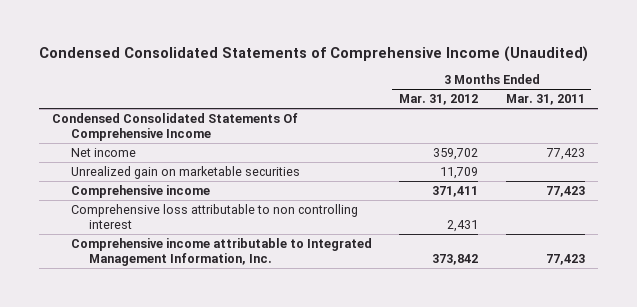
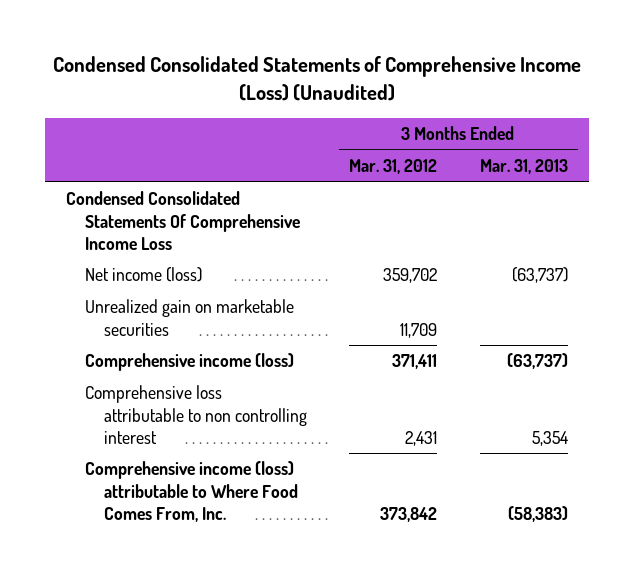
- Condensed Consolidated Statements of Comprehensive Income (Unaudited)
+ Condensed Consolidated Statements of Comprehensive Income (Loss) (Unaudited)
- | 3 Months Ended Mar. 31, 2012 | 3 Months Ended Mar. 31, 2011
+ | 3 Months Ended Mar. 31, 2012 | 3 Months Ended Mar. 31, 2013
- Condensed Consolidated Statements Of Comprehensive Income
- Net income | 359,702 | 77,423
+ Condensed Consolidated Statements Of Comprehensive Income Loss
+ Net income (loss) | 359,702 | (63,737)
- Comprehensive income | 371,411 | 77,423
+ Comprehensive income (loss) | 371,411 | (63,737)
- Comprehensive income attributable to Integrated Management Information, Inc. | 373,842 | 77,423
+ Comprehensive income (loss) attributable to Where Food Comes From, Inc. | 373,842 | (58,383)

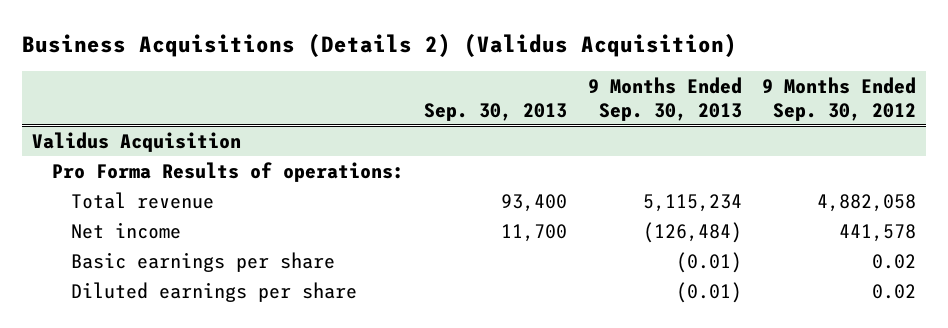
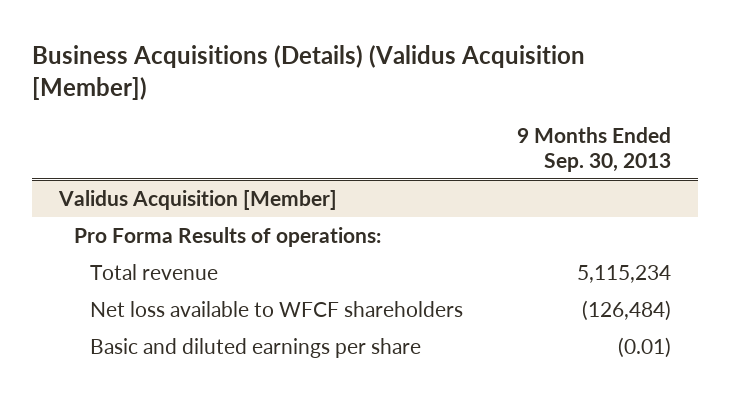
- Business Acquisitions (Details 2) (Validus Acquisition)
+ Business Acquisitions (Details) (Validus Acquisition [Member])
- | Sep. 30, 2013 | 9 Months Ended Sep. 30, 2013 | 9 Months Ended Sep. 30, 2012
+ | 9 Months Ended Sep. 30, 2013
- Validus Acquisition
+ Validus Acquisition [Member]
- Net income | 11,700 | (126,484) | 441,578
- Basic earnings per share | | (0.01) | 0.02
- Diluted earnings per share | | (0.01) | 0.02
+ Net loss available to WFCF shareholders | (126,484)
+ Basic and diluted earnings per share | (0.01)

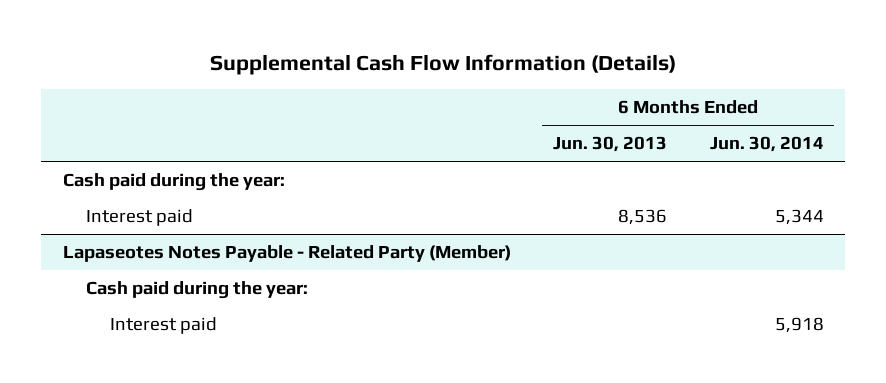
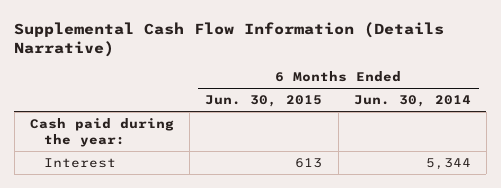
- Supplemental Cash Flow Information (Details)
+ Supplemental Cash Flow Information (Details Narrative)
- | 6 Months Ended Jun. 30, 2013 | 6 Months Ended Jun. 30, 2014
+ | 6 Months Ended Jun. 30, 2015 | 6 Months Ended Jun. 30, 2014
- Interest paid | 8,536 | 5,344
- Lapaseotes Notes Payable - Related Party (Member)
- Cash paid during the year:
- Interest paid | | 5,918
+ Interest | 613 | 5,344

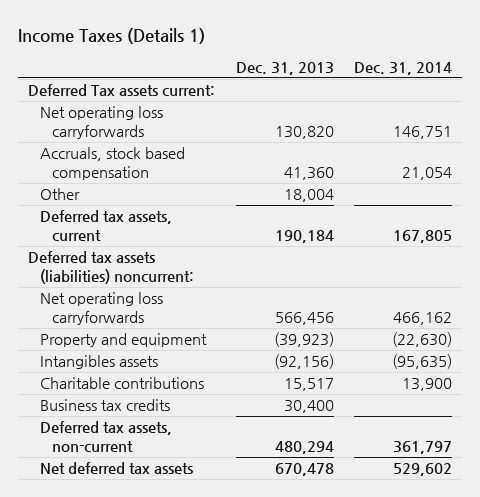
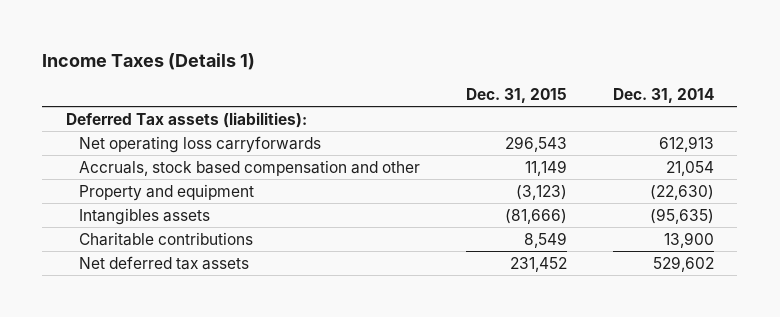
- | Dec. 31, 2013 | Dec. 31, 2014
+ | Dec. 31, 2015 | Dec. 31, 2014
- Deferred Tax assets current:
- Net operating loss carryforwards | 130,820 | 146,751
- Accruals, stock based compensation | 41,360 | 21,054
- Other | 18,004 |
- Deferred tax assets, current | 190,184 | 167,805
- Deferred tax assets (liabilities) noncurrent:
- Net operating loss carryforwards | 566,456 | 466,162
+ Deferred Tax assets (liabilities):
+ Net operating loss carryforwards | 296,543 | 612,913
+ Accruals, stock based compensation and other | 11,149 | 21,054
- Business tax credits | 30,400 |
- Deferred tax assets, non-current | 480,294 | 361,797

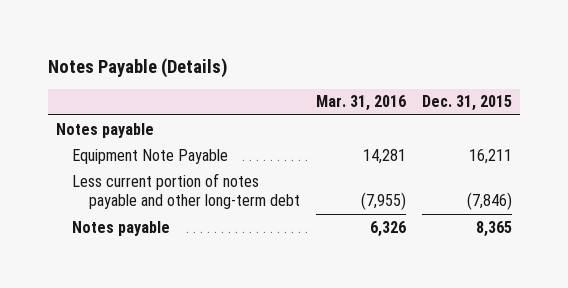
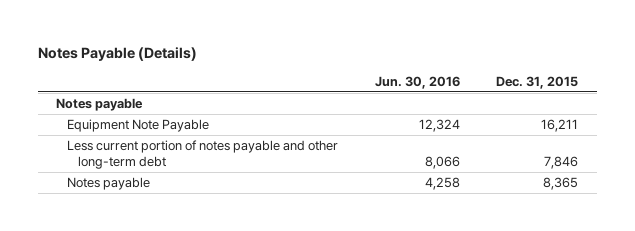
- | Mar. 31, 2016 | Dec. 31, 2015
+ | Jun. 30, 2016 | Dec. 31, 2015
- Less current portion of notes payable and other long-term debt | (7,955) | (7,846)
+ Less current portion of notes payable and other long-term debt | 8,066 | 7,846

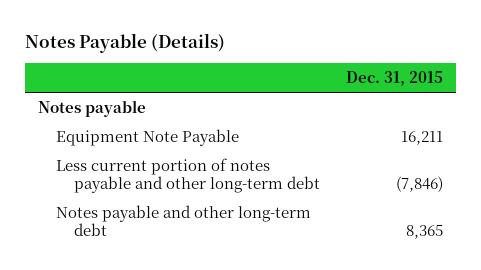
- | Jun. 30, 2016 | Dec. 31, 2015
+ | Dec. 31, 2015
- Less current portion of notes payable and other long-term debt | 8,066 | 7,846
- Notes payable | 4,258 | 8,365
+ Less current portion of notes payable and other long-term debt | (7,846)
+ Notes payable and other long-term debt | 8,365

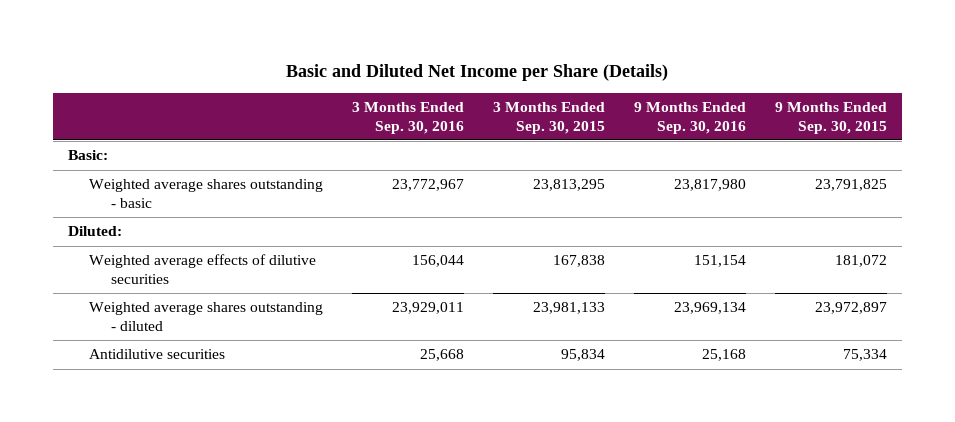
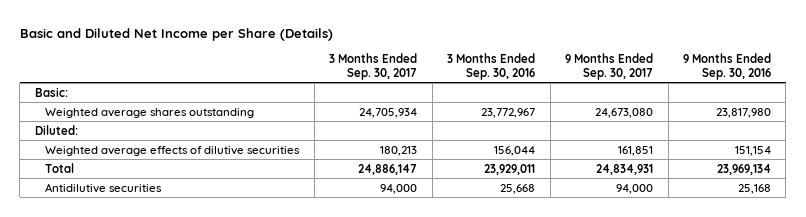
- | 3 Months Ended Sep. 30, 2016 | 3 Months Ended Sep. 30, 2015 | 9 Months Ended Sep. 30, 2016 | 9 Months Ended Sep. 30, 2015
+ | 3 Months Ended Sep. 30, 2017 | 3 Months Ended Sep. 30, 2016 | 9 Months Ended Sep. 30, 2017 | 9 Months Ended Sep. 30, 2016
- Weighted average shares outstanding - basic | 23,772,967 | 23,813,295 | 23,817,980 | 23,791,825
+ Weighted average shares outstanding | 24,705,934 | 23,772,967 | 24,673,080 | 23,817,980
- Weighted average shares outstanding - diluted | 23,929,011 | 23,981,133 | 23,969,134 | 23,972,897
+ Total | 24,886,147 | 23,929,011 | 24,834,931 | 23,969,134

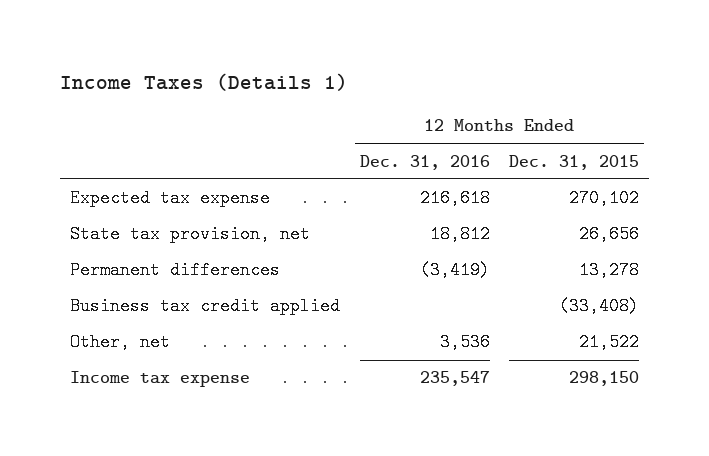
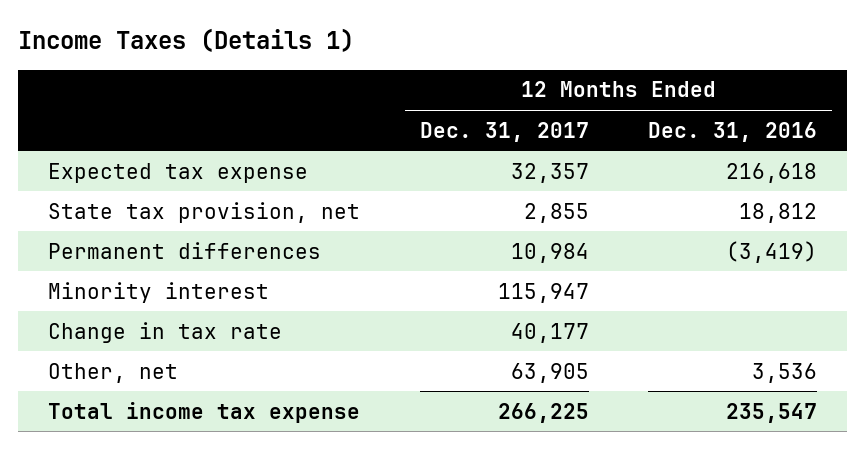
- | 12 Months Ended Dec. 31, 2016 | 12 Months Ended Dec. 31, 2015
+ | 12 Months Ended Dec. 31, 2017 | 12 Months Ended Dec. 31, 2016
- Business tax credit applied | | (33,408)
+ Minority interest | 115,947 |
+ Change in tax rate | 40,177 |
- Income tax expense | 235,547 | 298,150
+ Total income tax expense | 266,225 | 235,547

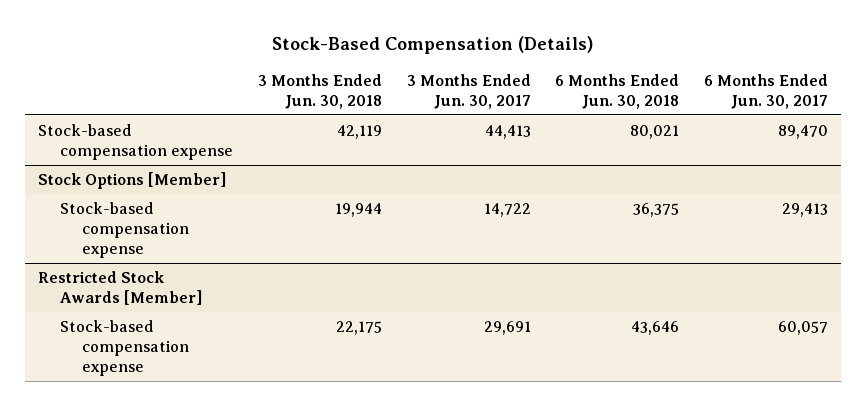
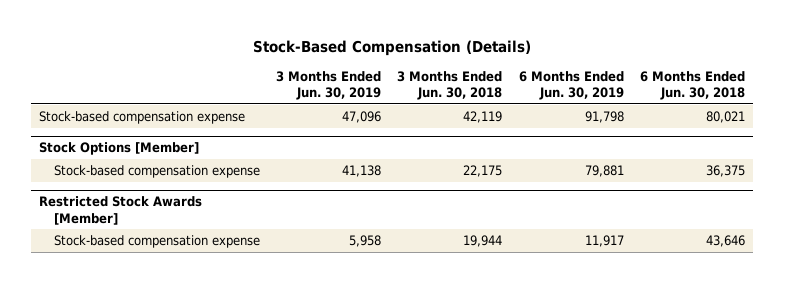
- | 3 Months Ended Jun. 30, 2018 | 3 Months Ended Jun. 30, 2017 | 6 Months Ended Jun. 30, 2018 | 6 Months Ended Jun. 30, 2017
+ | 3 Months Ended Jun. 30, 2019 | 3 Months Ended Jun. 30, 2018 | 6 Months Ended Jun. 30, 2019 | 6 Months Ended Jun. 30, 2018
@ Stock Options [Member]
- Stock-based compensation expense | 19,944 | 14,722 | 36,375 | 29,413
+ Stock-based compensation expense | 41,138 | 22,175 | 79,881 | 36,375
@ Restricted Stock Awards [Member]
- Stock-based compensation expense | 22,175 | 29,691 | 43,646 | 60,057
+ Stock-based compensation expense | 5,958 | 19,944 | 11,917 | 43,646

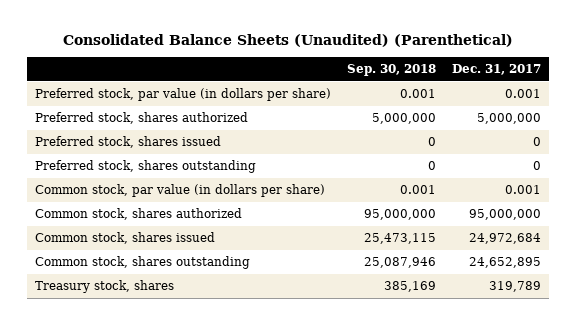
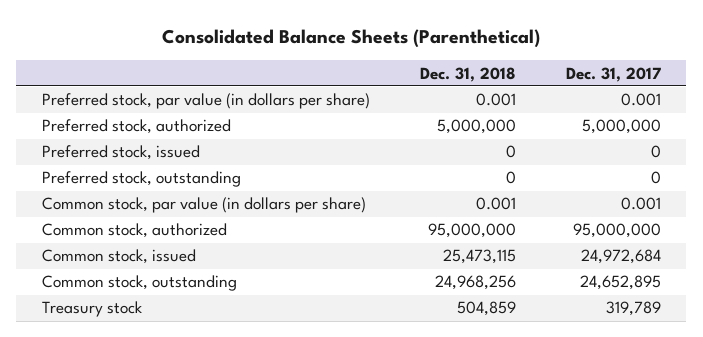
- Consolidated Balance Sheets (Unaudited) (Parenthetical)
+ Consolidated Balance Sheets (Parenthetical)
- | Sep. 30, 2018 | Dec. 31, 2017
+ | Dec. 31, 2018 | Dec. 31, 2017
- Preferred stock, shares authorized | 5,000,000 | 5,000,000
- Preferred stock, shares issued | 0 | 0
- Preferred stock, shares outstanding | 0 | 0
+ Preferred stock, authorized | 5,000,000 | 5,000,000
+ Preferred stock, issued | 0 | 0
+ Preferred stock, outstanding | 0 | 0
- Common stock, shares authorized | 95,000,000 | 95,000,000
- Common stock, shares issued | 25,473,115 | 24,972,684
- Common stock, shares outstanding | 25,087,946 | 24,652,895
- Treasury stock, shares | 385,169 | 319,789
+ Common stock, authorized | 95,000,000 | 95,000,000
+ Common stock, issued | 25,473,115 | 24,972,684
+ Common stock, outstanding | 24,968,256 | 24,652,895
+ Treasury stock | 504,859 | 319,789

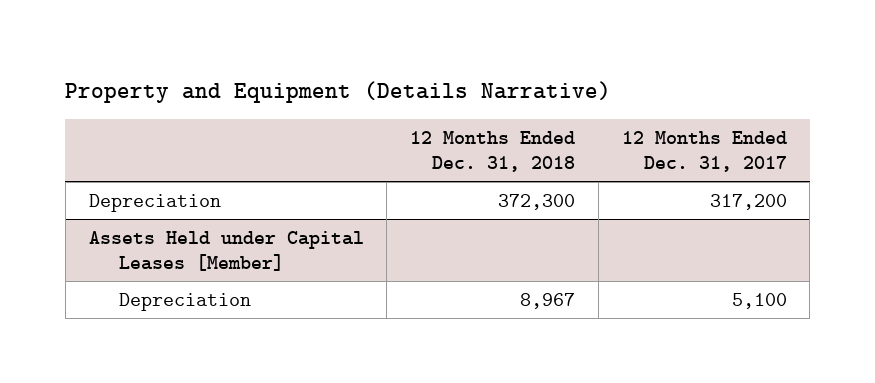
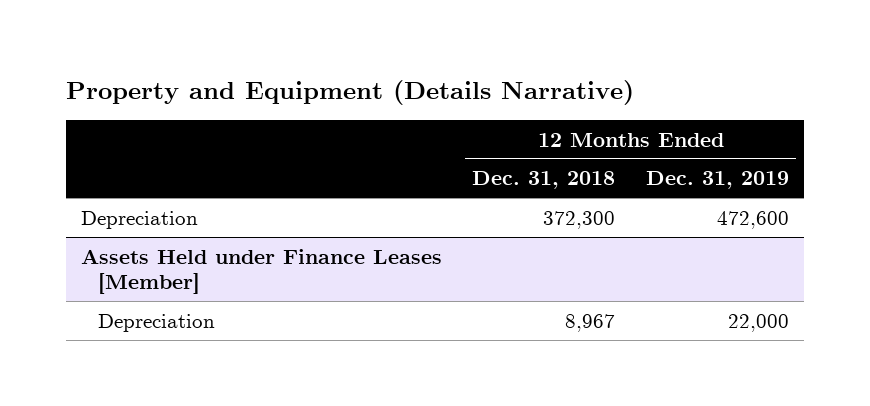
- | 12 Months Ended Dec. 31, 2018 | 12 Months Ended Dec. 31, 2017
+ | 12 Months Ended Dec. 31, 2018 | 12 Months Ended Dec. 31, 2019
- Assets Held under Capital Leases [Member]
+ Assets Held under Finance Leases [Member]

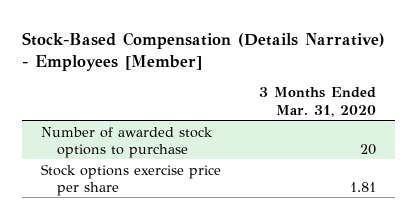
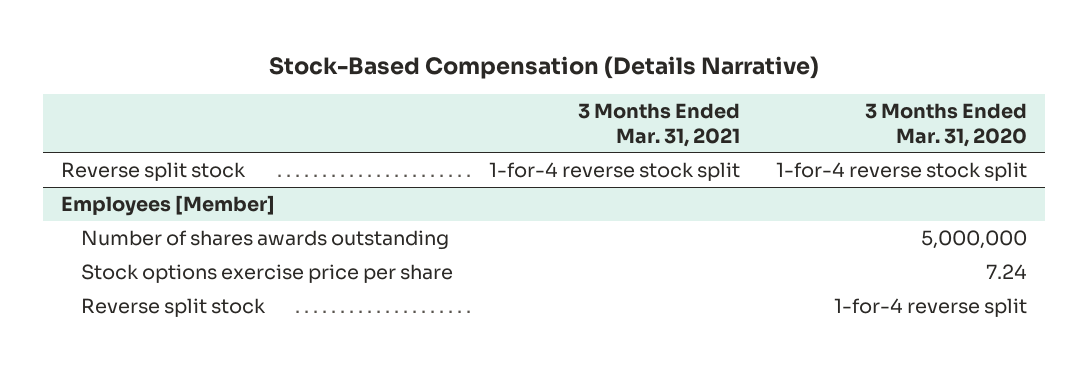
- Stock-Based Compensation (Details Narrative) - Employees [Member]
+ Stock-Based Compensation (Details Narrative)
- | 3 Months Ended Mar. 31, 2020
+ | 3 Months Ended Mar. 31, 2021 | 3 Months Ended Mar. 31, 2020
- Number of awarded stock options to purchase | 20
- Stock options exercise price per share | 1.81
+ Reverse split stock | 1-for-4 reverse stock split | 1-for-4 reverse stock split
+ Employees [Member]
+ Number of shares awards outstanding | | 5,000,000
+ Stock options exercise price per share | | 7.24
+ Reverse split stock | | 1-for-4 reverse split

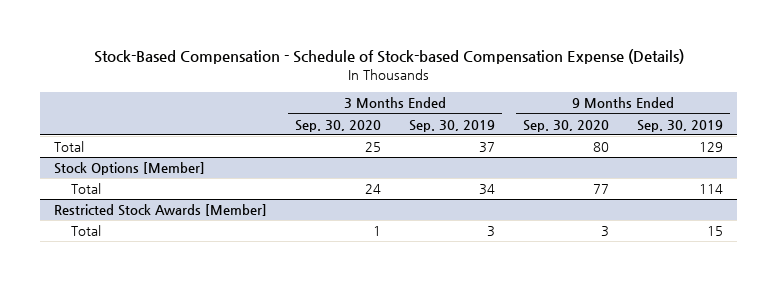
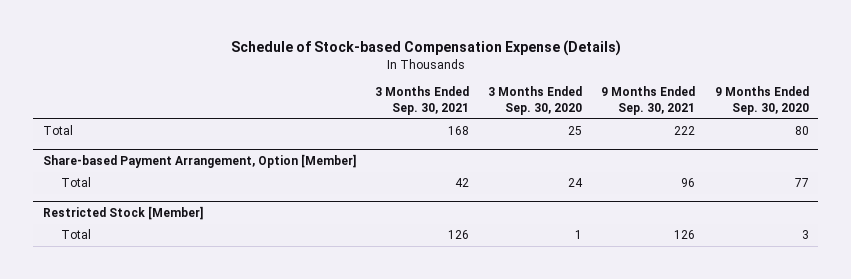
- Stock-Based Compensation - Schedule of Stock-based Compensation Expense (Details)
+ Schedule of Stock-based Compensation Expense (Details)
- | 3 Months Ended Sep. 30, 2020 | 3 Months Ended Sep. 30, 2019 | 9 Months Ended Sep. 30, 2020 | 9 Months Ended Sep. 30, 2019
+ | 3 Months Ended Sep. 30, 2021 | 3 Months Ended Sep. 30, 2020 | 9 Months Ended Sep. 30, 2021 | 9 Months Ended Sep. 30, 2020
- Stock Options [Member]
+ Share-based Payment Arrangement, Option [Member]
- Restricted Stock Awards [Member]
+ Restricted Stock [Member]

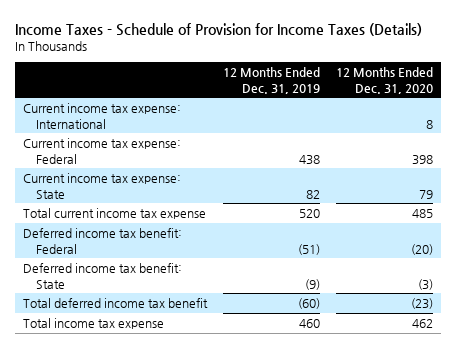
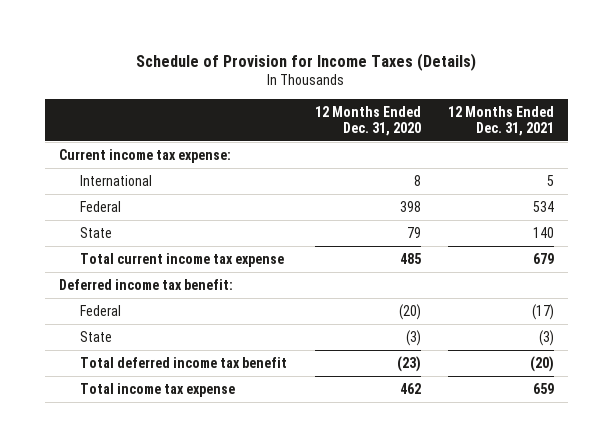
- Income Taxes - Schedule of Provision for Income Taxes (Details)
+ Schedule of Provision for Income Taxes (Details)
- | 12 Months Ended Dec. 31, 2019 | 12 Months Ended Dec. 31, 2020
+ | 12 Months Ended Dec. 31, 2020 | 12 Months Ended Dec. 31, 2021
- Current income tax expense: International | | 8
- Current income tax expense: Federal | 438 | 398
- Current income tax expense: State | 82 | 79
+ Current income tax expense:
+ International | 8 | 5
+ Federal | 398 | 534
+ State | 79 | 140
- Deferred income tax benefit: Federal | (51) | (20)
- Deferred income tax benefit: State | (9) | (3)
+ Deferred income tax benefit:
+ Federal | (20) | (17)
+ State | (3) | (3)

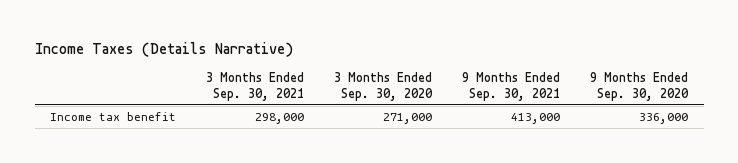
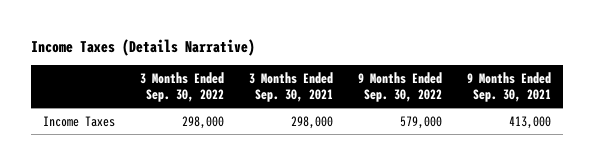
- | 3 Months Ended Sep. 30, 2021 | 3 Months Ended Sep. 30, 2020 | 9 Months Ended Sep. 30, 2021 | 9 Months Ended Sep. 30, 2020
+ | 3 Months Ended Sep. 30, 2022 | 3 Months Ended Sep. 30, 2021 | 9 Months Ended Sep. 30, 2022 | 9 Months Ended Sep. 30, 2021
- Income tax benefit | 298,000 | 271,000 | 413,000 | 336,000
+ Income Taxes | 298,000 | 298,000 | 579,000 | 413,000

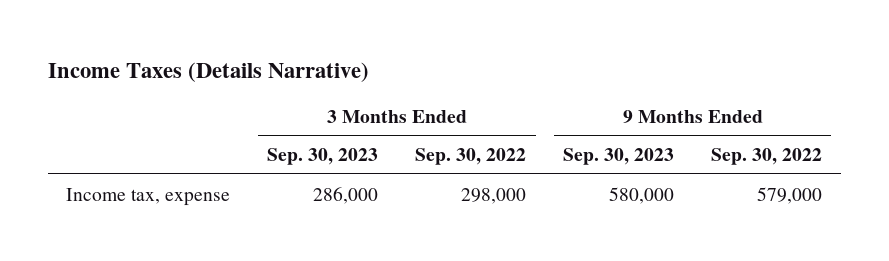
- | 3 Months Ended Sep. 30, 2022 | 3 Months Ended Sep. 30, 2021 | 9 Months Ended Sep. 30, 2022 | 9 Months Ended Sep. 30, 2021
+ | 3 Months Ended Sep. 30, 2023 | 3 Months Ended Sep. 30, 2022 | 9 Months Ended Sep. 30, 2023 | 9 Months Ended Sep. 30, 2022
- Income Taxes | 298,000 | 298,000 | 579,000 | 413,000
+ Income tax, expense | 286,000 | 298,000 | 580,000 | 579,000

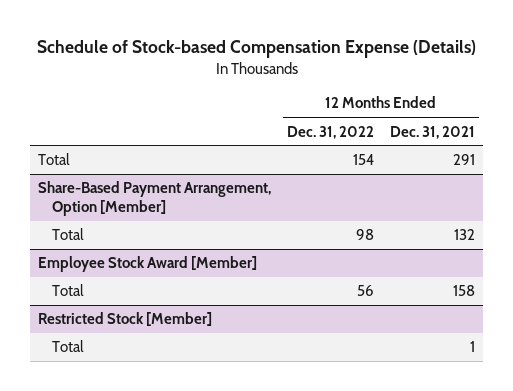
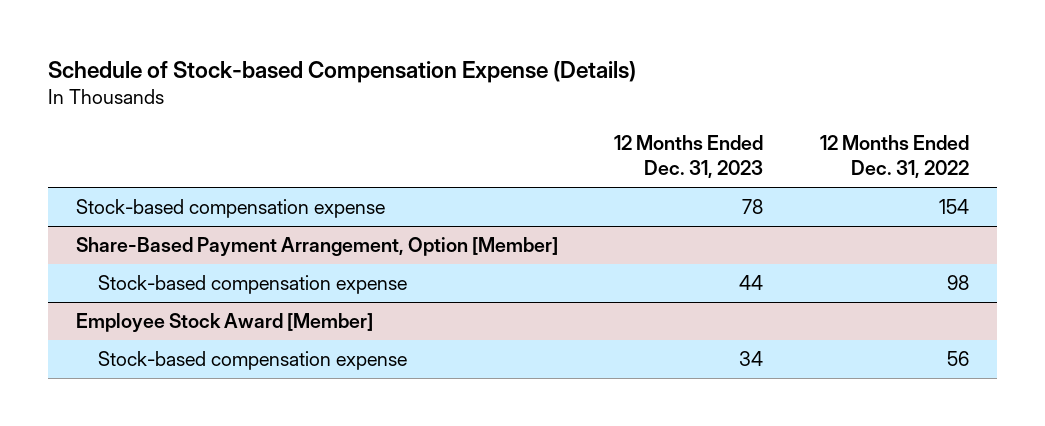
- | 12 Months Ended Dec. 31, 2022 | 12 Months Ended Dec. 31, 2021
+ | 12 Months Ended Dec. 31, 2023 | 12 Months Ended Dec. 31, 2022
- Total | 154 | 291
+ Stock-based compensation expense | 78 | 154
@ Share-Based Payment Arrangement, Option [Member]
- Total | 98 | 132
+ Stock-based compensation expense | 44 | 98
@ Employee Stock Award [Member]
- Total | 56 | 158
- Restricted Stock [Member]
- Total | | 1
@ Employee Stock Award [Member]
+ Stock-based compensation expense | 34 | 56

